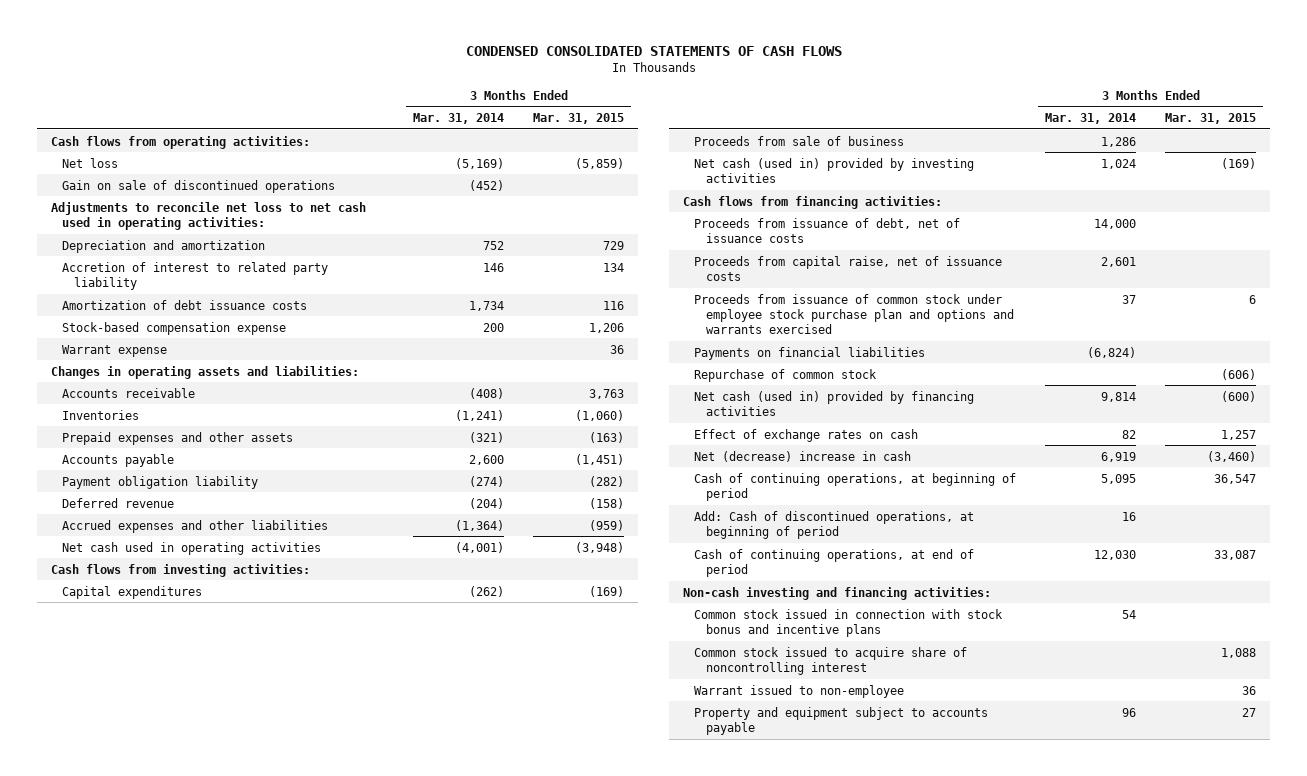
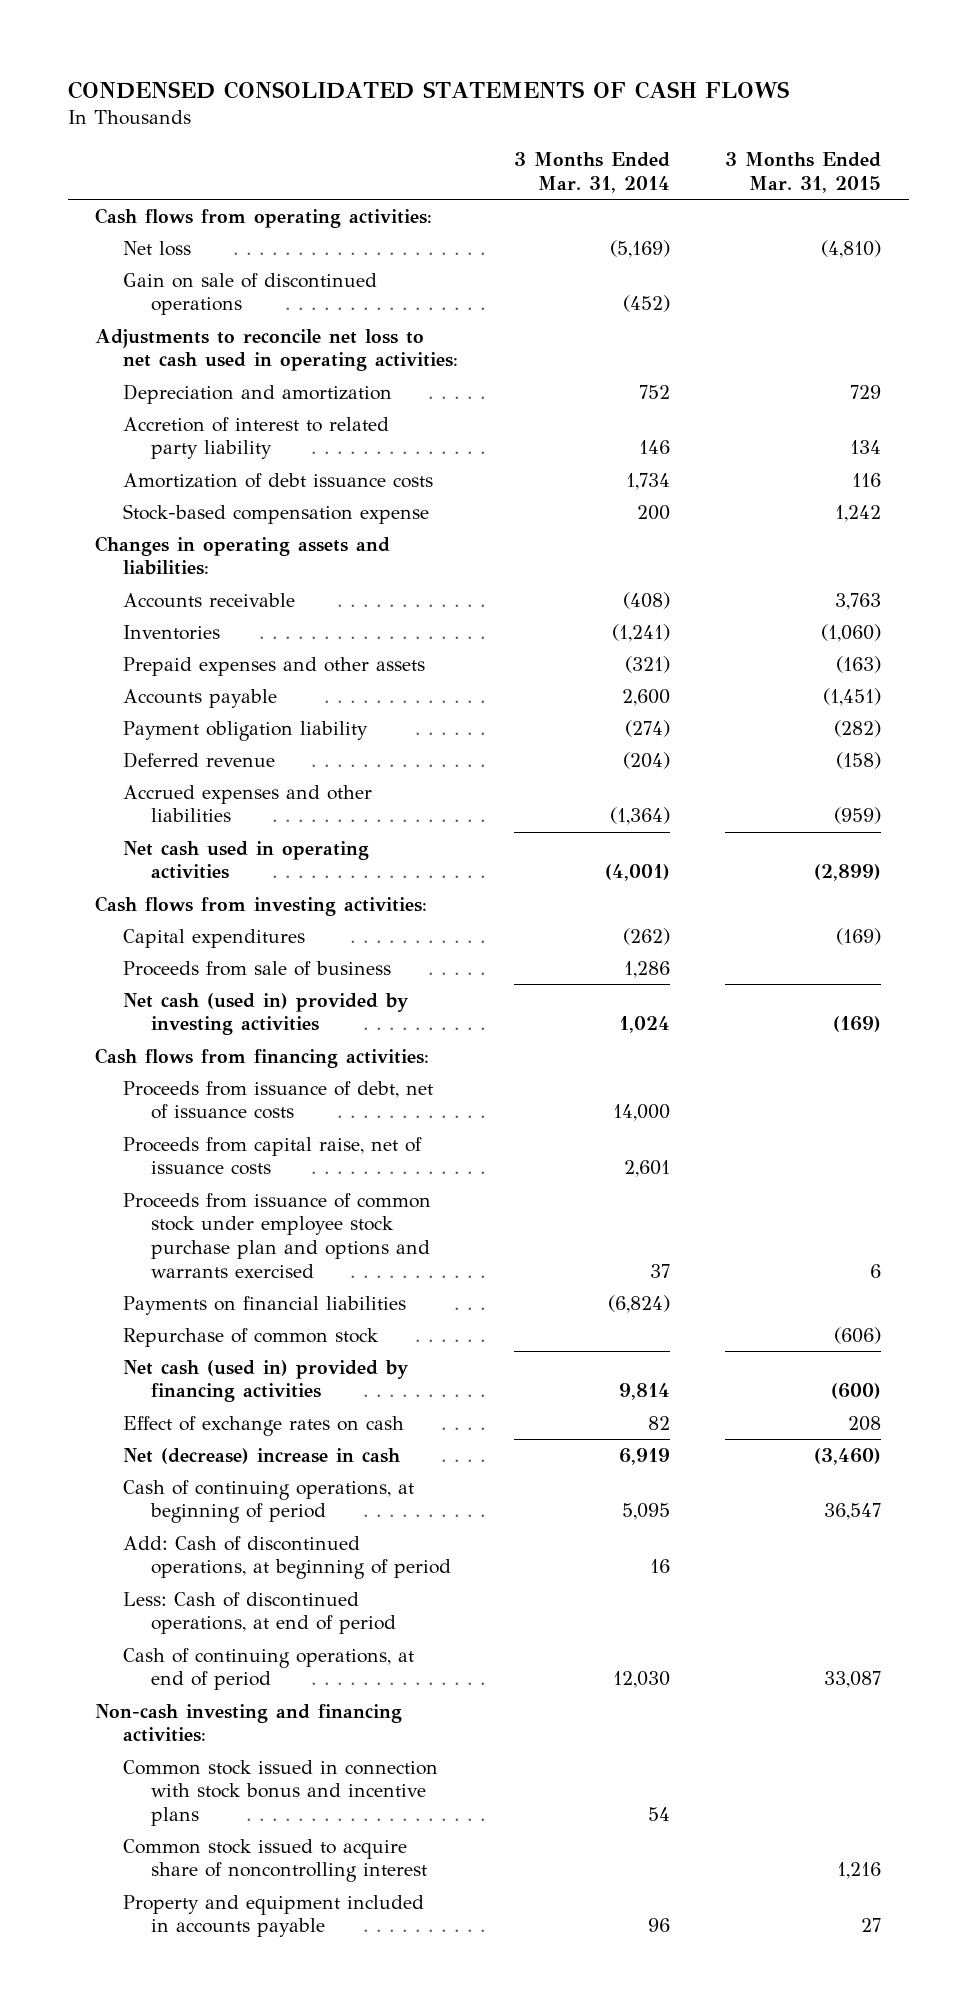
- Net loss | (5,169) | (5,859)
+ Net loss | (5,169) | (4,810)
- Stock-based compensation expense | 200 | 1,206
- Warrant expense | | 36
+ Stock-based compensation expense | 200 | 1,242
- Net cash used in operating activities | (4,001) | (3,948)
+ Net cash used in operating activities | (4,001) | (2,899)
- Effect of exchange rates on cash | 82 | 1,257
+ Effect of exchange rates on cash | 82 | 208
+ Less: Cash of discontinued operations, at end of period
- Common stock issued to acquire share of noncontrolling interest | | 1,088
- Warrant issued to non-employee | | 36
- Property and equipment subject to accounts payable | 96 | 27
+ Common stock issued to acquire share of noncontrolling interest | | 1,216
+ Property and equipment included in accounts payable | 96 | 27

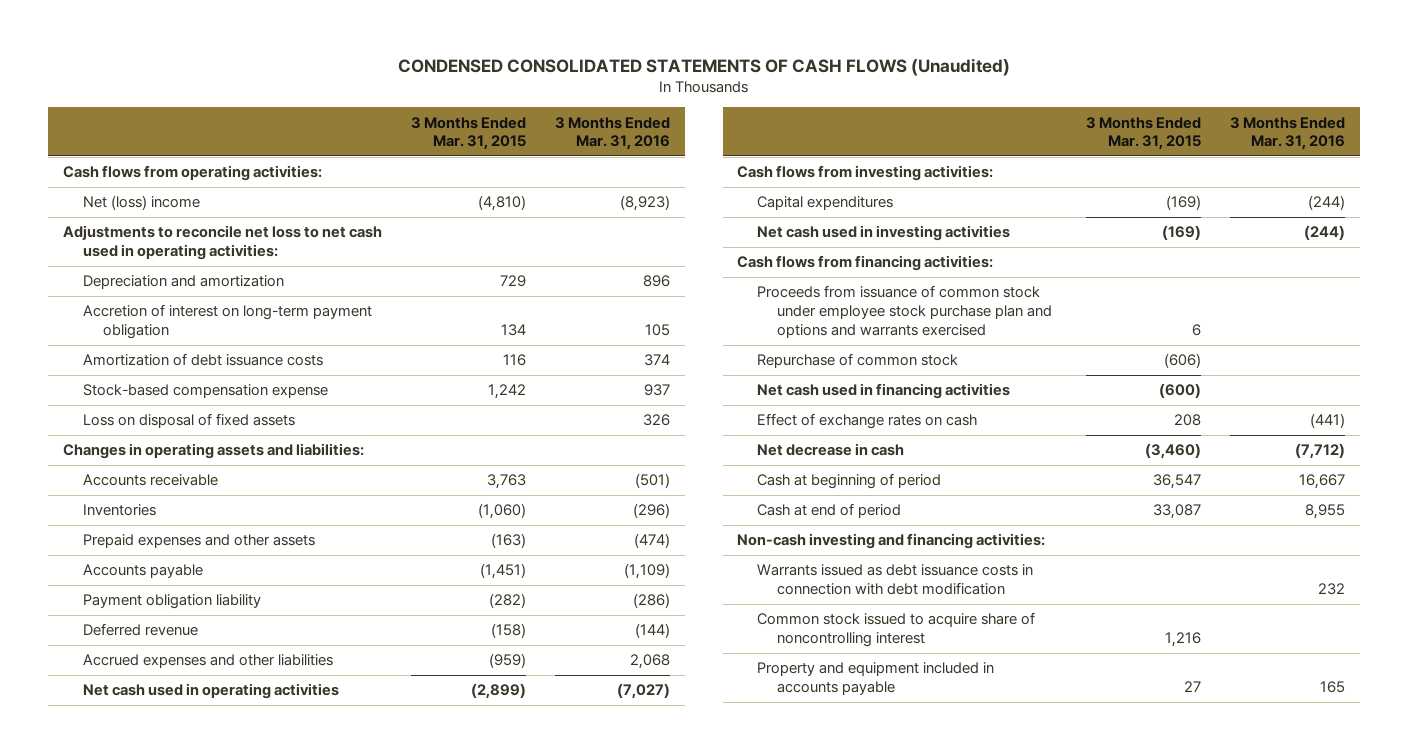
- CONDENSED CONSOLIDATED STATEMENTS OF CASH FLOWS
+ CONDENSED CONSOLIDATED STATEMENTS OF CASH FLOWS (Unaudited)
- | 3 Months Ended Mar. 31, 2014 | 3 Months Ended Mar. 31, 2015
+ | 3 Months Ended Mar. 31, 2015 | 3 Months Ended Mar. 31, 2016
- Net loss | (5,169) | (4,810)
- Gain on sale of discontinued operations | (452) |
+ Net (loss) income | (4,810) | (8,923)
- Accretion of interest to related party liability | 146 | 134
+ Accretion of interest on long-term payment obligation | 134 | 105
+ Loss on disposal of fixed assets | | 326
- Proceeds from sale of business | 1,286 |
- Net cash (used in) provided by investing activities | 1,024 | (169)
+ Net cash used in investing activities | (169) | (244)
- Proceeds from issuance of debt, net of issuance costs | 14,000 |
- Proceeds from capital raise, net of issuance costs | 2,601 |
- Payments on financial liabilities | (6,824) |
- Net cash (used in) provided by financing activities | 9,814 | (600)
+ Net cash used in financing activities | (600) |
- Net (decrease) increase in cash | 6,919 | (3,460)
- Cash of continuing operations, at beginning of period | 5,095 | 36,547
- Add: Cash of discontinued operations, at beginning of period | 16 |
- Less: Cash of discontinued operations, at end of period
- Cash of continuing operations, at end of period | 12,030 | 33,087
+ Net decrease in cash | (3,460) | (7,712)
+ Cash at beginning of period | 36,547 | 16,667
+ Cash at end of period | 33,087 | 8,955
- Common stock issued in connection with stock bonus and incentive plans | 54 |
+ Warrants issued as debt issuance costs in connection with debt modification | | 232

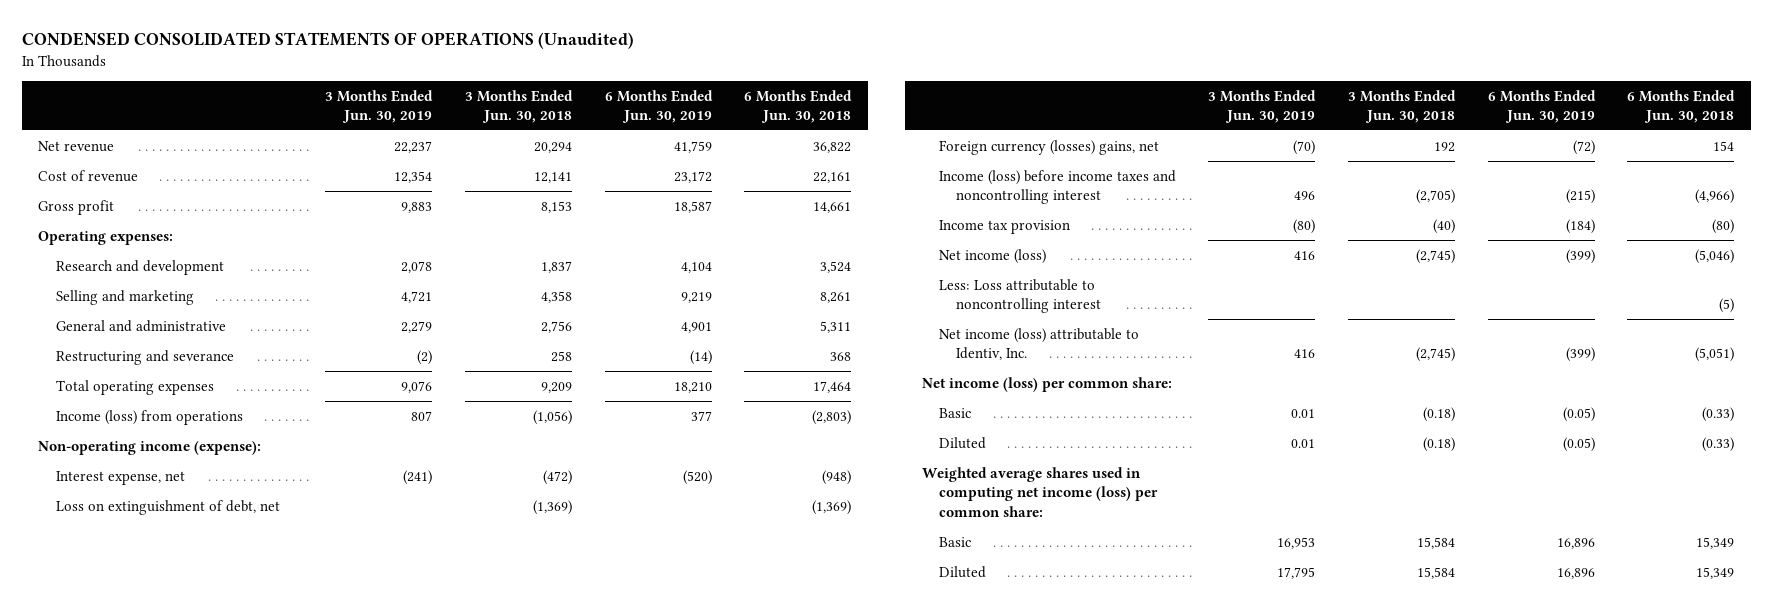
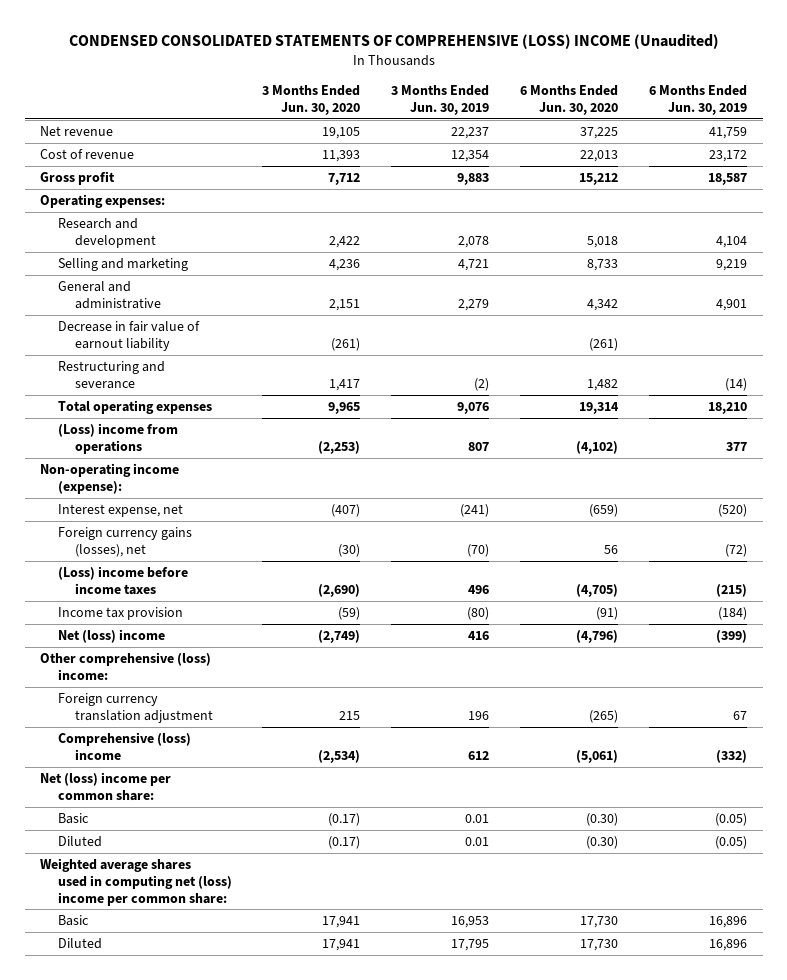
- CONDENSED CONSOLIDATED STATEMENTS OF OPERATIONS (Unaudited)
+ CONDENSED CONSOLIDATED STATEMENTS OF COMPREHENSIVE (LOSS) INCOME (Unaudited)
- | 3 Months Ended Jun. 30, 2019 | 3 Months Ended Jun. 30, 2018 | 6 Months Ended Jun. 30, 2019 | 6 Months Ended Jun. 30, 2018
+ | 3 Months Ended Jun. 30, 2020 | 3 Months Ended Jun. 30, 2019 | 6 Months Ended Jun. 30, 2020 | 6 Months Ended Jun. 30, 2019
+ Decrease in fair value of earnout liability | (261) | | (261) |
- Income (loss) from operations | 807 | (1,056) | 377 | (2,803)
+ (Loss) income from operations | (2,253) | 807 | (4,102) | 377
- Loss on extinguishment of debt, net | | (1,369) | | (1,369)
- Foreign currency (losses) gains, net | (70) | 192 | (72) | 154
- Income (loss) before income taxes and noncontrolling interest | 496 | (2,705) | (215) | (4,966)
+ Foreign currency gains (losses), net | (30) | (70) | 56 | (72)
+ (Loss) income before income taxes | (2,690) | 496 | (4,705) | (215)
- Net income (loss) | 416 | (2,745) | (399) | (5,046)
- Less: Loss attributable to noncontrolling interest | | | | (5)
- Net income (loss) attributable to Identiv, Inc. | 416 | (2,745) | (399) | (5,051)
- Net income (loss) per common share:
+ Net (loss) income | (2,749) | 416 | (4,796) | (399)
+ Other comprehensive (loss) income:
+ Foreign currency translation adjustment | 215 | 196 | (265) | 67
+ Comprehensive (loss) income | (2,534) | 612 | (5,061) | (332)
+ Net (loss) income per common share:
- Weighted average shares used in computing net income (loss) per common share:
+ Weighted average shares used in computing net (loss) income per common share:

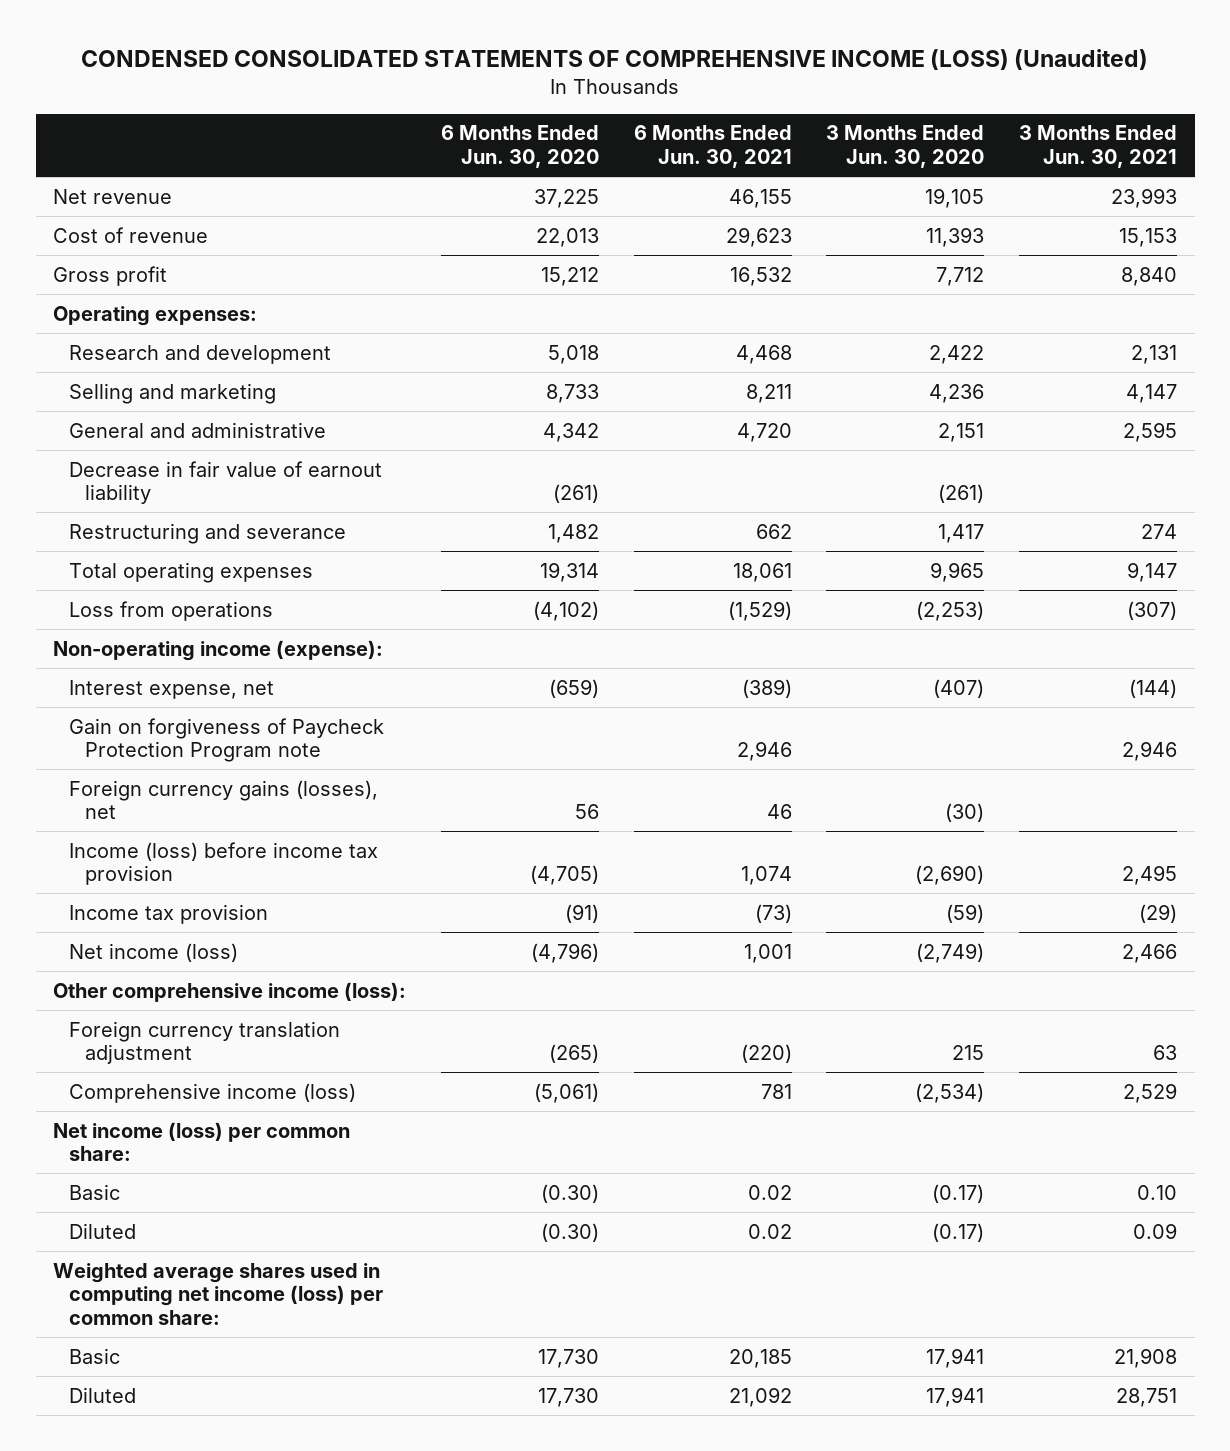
- CONDENSED CONSOLIDATED STATEMENTS OF COMPREHENSIVE (LOSS) INCOME (Unaudited)
+ CONDENSED CONSOLIDATED STATEMENTS OF COMPREHENSIVE INCOME (LOSS) (Unaudited)
- | 3 Months Ended Jun. 30, 2020 | 3 Months Ended Jun. 30, 2019 | 6 Months Ended Jun. 30, 2020 | 6 Months Ended Jun. 30, 2019
+ | 6 Months Ended Jun. 30, 2020 | 6 Months Ended Jun. 30, 2021 | 3 Months Ended Jun. 30, 2020 | 3 Months Ended Jun. 30, 2021
- (Loss) income from operations | (2,253) | 807 | (4,102) | 377
+ Loss from operations | (4,102) | (1,529) | (2,253) | (307)
+ Gain on forgiveness of Paycheck Protection Program note | | 2,946 | | 2,946
- (Loss) income before income taxes | (2,690) | 496 | (4,705) | (215)
+ Income (loss) before income tax provision | (4,705) | 1,074 | (2,690) | 2,495
- Net (loss) income | (2,749) | 416 | (4,796) | (399)
- Other comprehensive (loss) income:
+ Net income (loss) | (4,796) | 1,001 | (2,749) | 2,466
+ Other comprehensive income (loss):
- Comprehensive (loss) income | (2,534) | 612 | (5,061) | (332)
- Net (loss) income per common share:
+ Comprehensive income (loss) | (5,061) | 781 | (2,534) | 2,529
+ Net income (loss) per common share:
- Weighted average shares used in computing net (loss) income per common share:
+ Weighted average shares used in computing net income (loss) per common share:

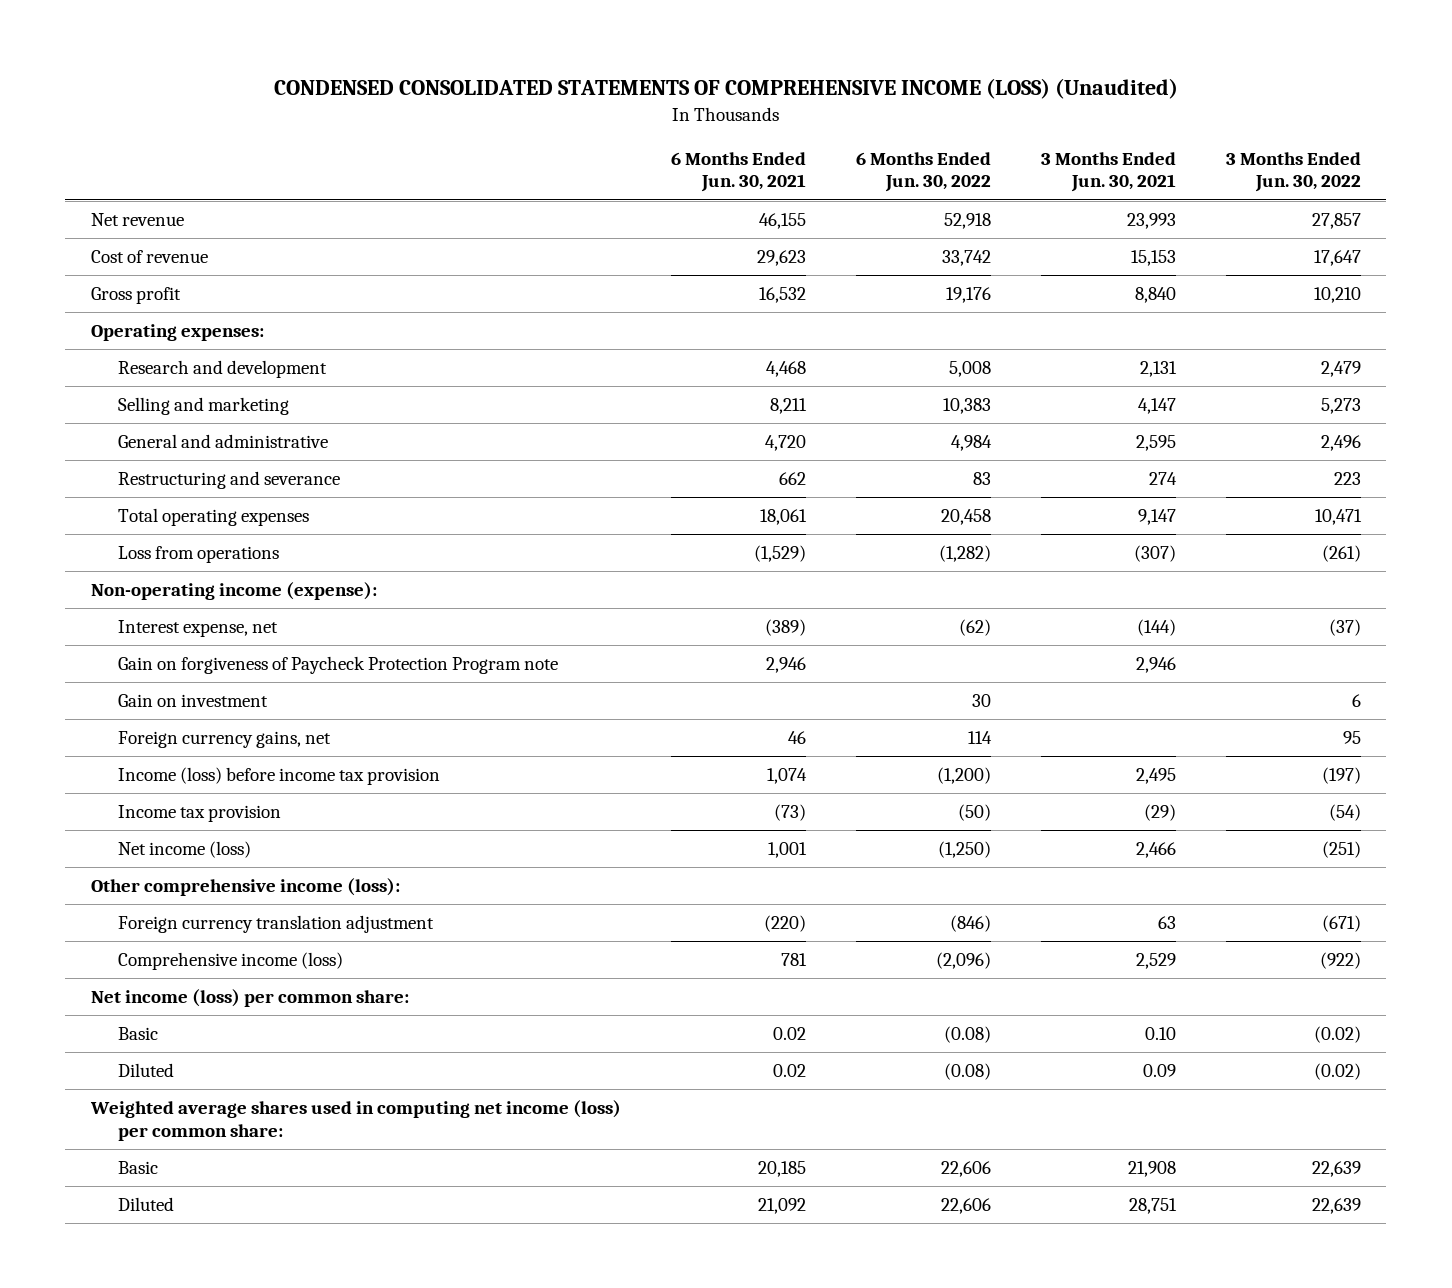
- | 6 Months Ended Jun. 30, 2020 | 6 Months Ended Jun. 30, 2021 | 3 Months Ended Jun. 30, 2020 | 3 Months Ended Jun. 30, 2021
+ | 6 Months Ended Jun. 30, 2021 | 6 Months Ended Jun. 30, 2022 | 3 Months Ended Jun. 30, 2021 | 3 Months Ended Jun. 30, 2022
- Decrease in fair value of earnout liability | (261) | | (261) |
- Foreign currency gains (losses), net | 56 | 46 | (30) |
+ Gain on investment | | 30 | | 6
+ Foreign currency gains, net | 46 | 114 | | 95

